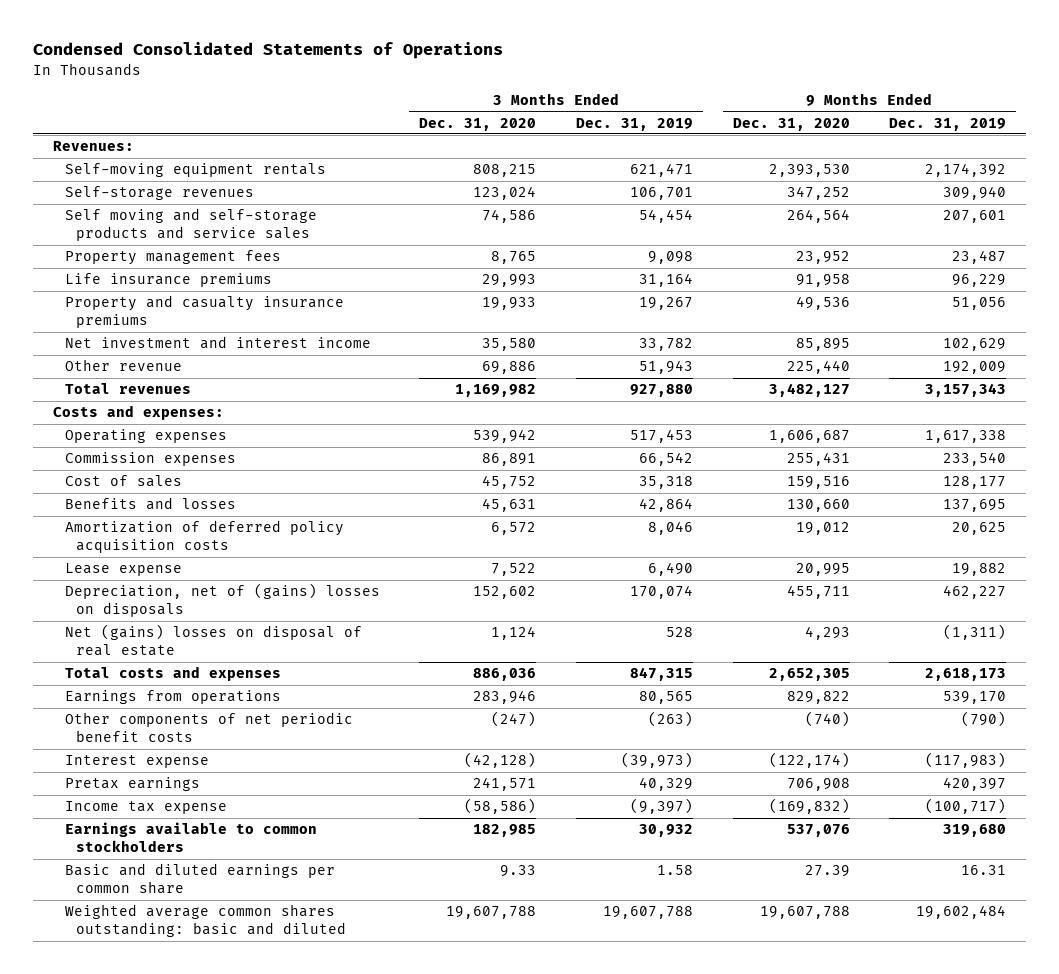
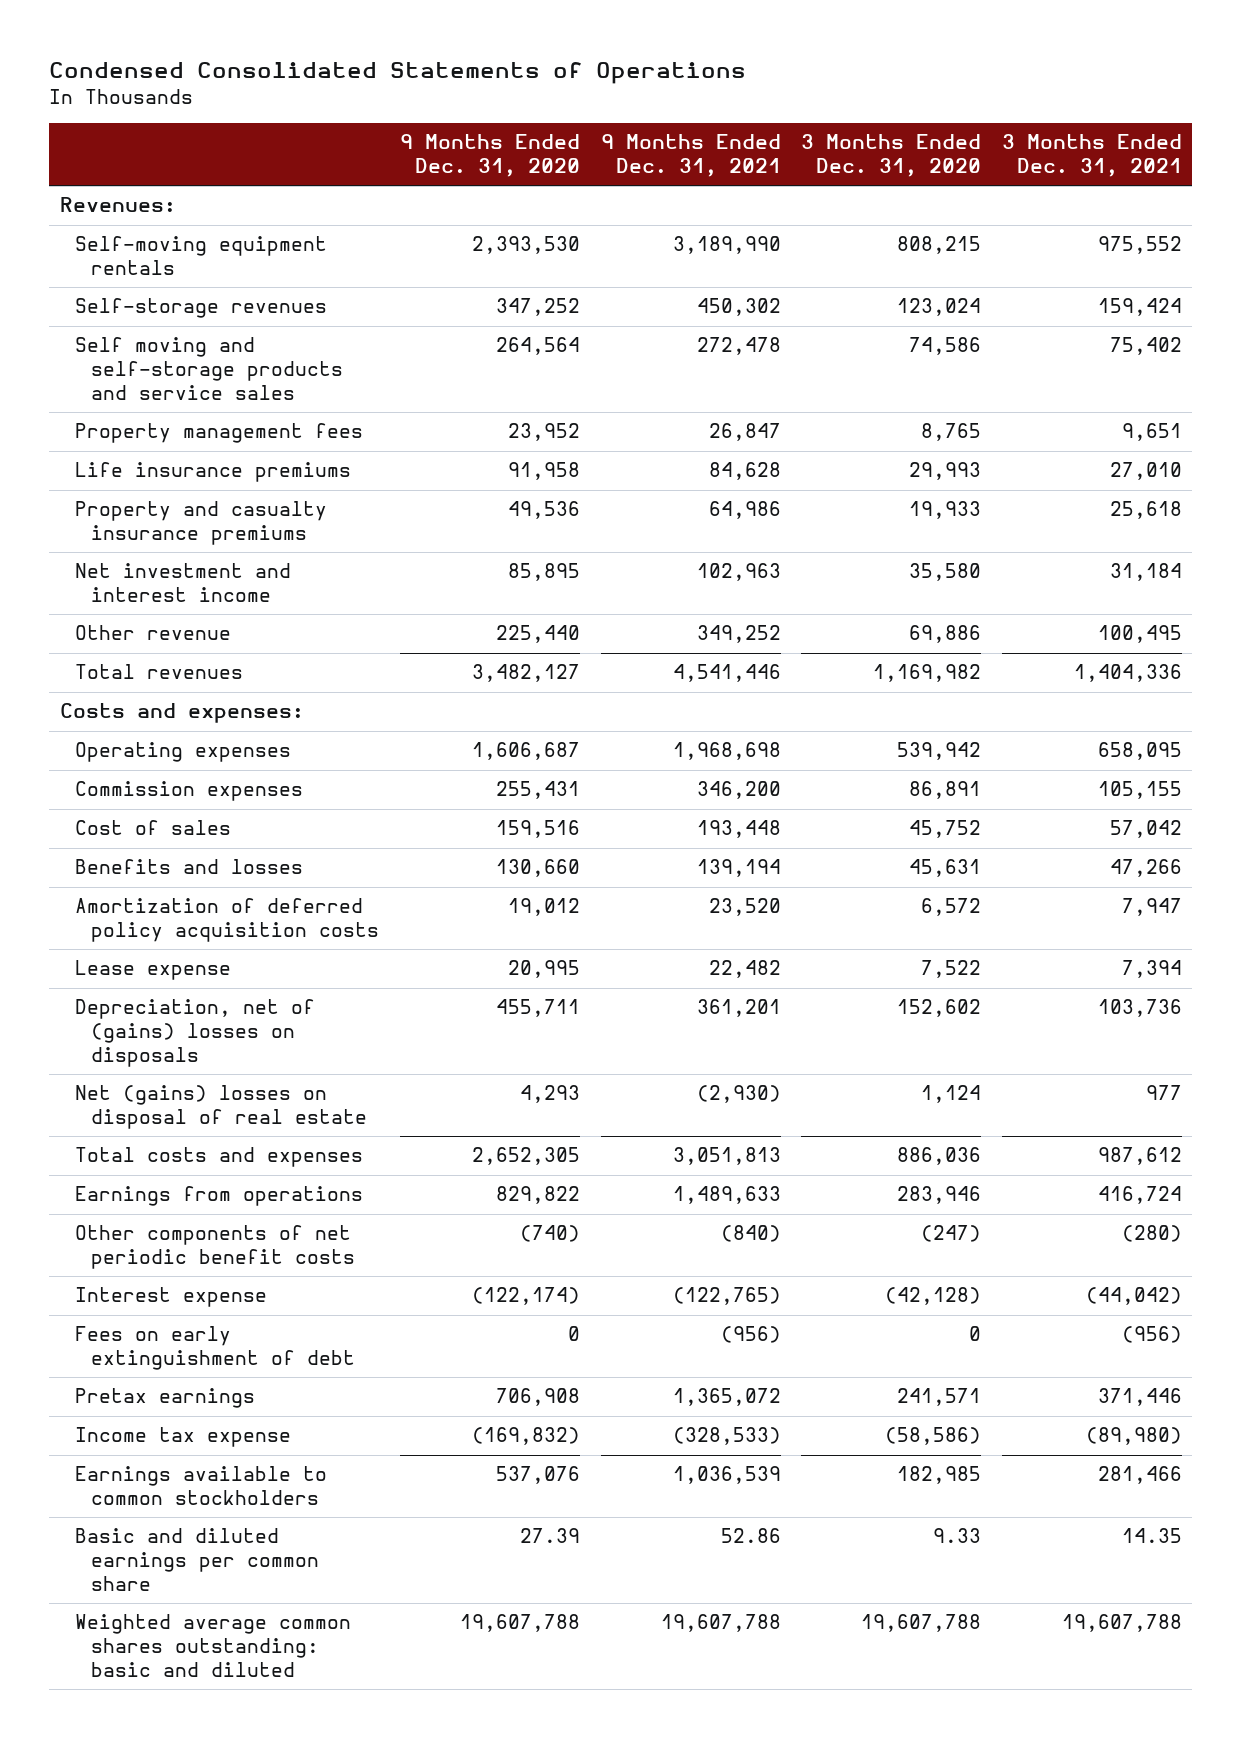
- | 3 Months Ended Dec. 31, 2020 | 3 Months Ended Dec. 31, 2019 | 9 Months Ended Dec. 31, 2020 | 9 Months Ended Dec. 31, 2019
+ | 9 Months Ended Dec. 31, 2020 | 9 Months Ended Dec. 31, 2021 | 3 Months Ended Dec. 31, 2020 | 3 Months Ended Dec. 31, 2021
+ Fees on early extinguishment of debt | 0 | (956) | 0 | (956)

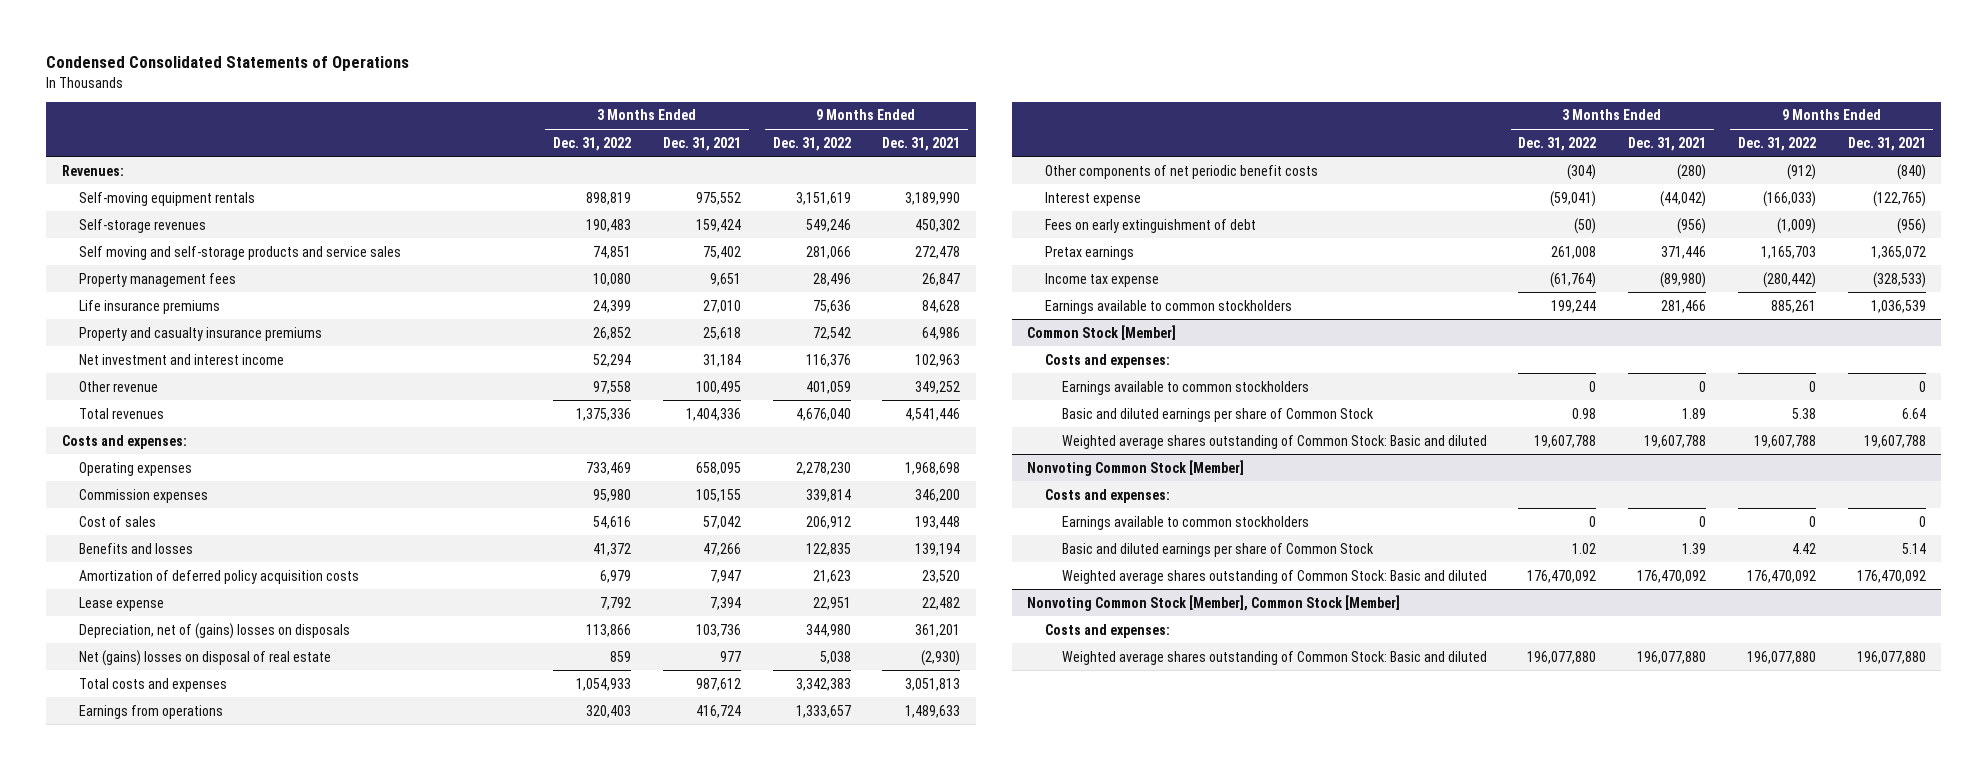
- | 9 Months Ended Dec. 31, 2020 | 9 Months Ended Dec. 31, 2021 | 3 Months Ended Dec. 31, 2020 | 3 Months Ended Dec. 31, 2021
+ | 3 Months Ended Dec. 31, 2022 | 3 Months Ended Dec. 31, 2021 | 9 Months Ended Dec. 31, 2022 | 9 Months Ended Dec. 31, 2021
- Basic and diluted earnings per common share | 27.39 | 52.86 | 9.33 | 14.35
- Weighted average common shares outstanding: basic and diluted | 19,607,788 | 19,607,788 | 19,607,788 | 19,607,788
+ Common Stock [Member]
+ Costs and expenses:
+ Earnings available to common stockholders | 0 | 0 | 0 | 0
+ Basic and diluted earnings per share of Common Stock | 0.98 | 1.89 | 5.38 | 6.64
+ Weighted average shares outstanding of Common Stock: Basic and diluted | 19,607,788 | 19,607,788 | 19,607,788 | 19,607,788
+ Nonvoting Common Stock [Member]
+ Costs and expenses:
+ Earnings available to common stockholders | 0 | 0 | 0 | 0
+ Basic and diluted earnings per share of Common Stock | 1.02 | 1.39 | 4.42 | 5.14
+ Weighted average shares outstanding of Common Stock: Basic and diluted | 176,470,092 | 176,470,092 | 176,470,092 | 176,470,092
+ Nonvoting Common Stock [Member], Common Stock [Member]
+ Costs and expenses:
+ Weighted average shares outstanding of Common Stock: Basic and diluted | 196,077,880 | 196,077,880 | 196,077,880 | 196,077,880

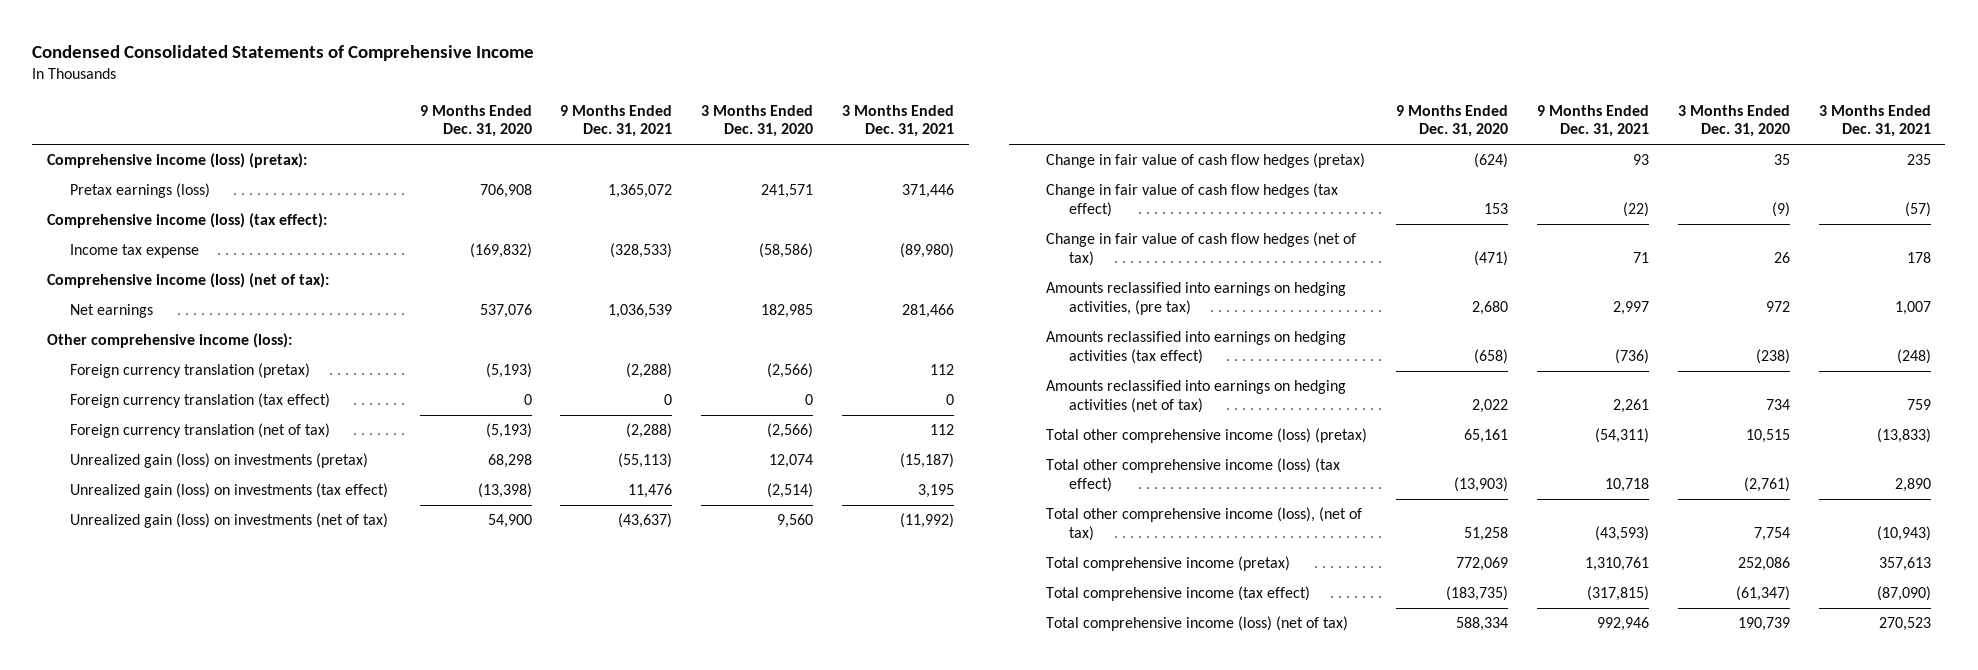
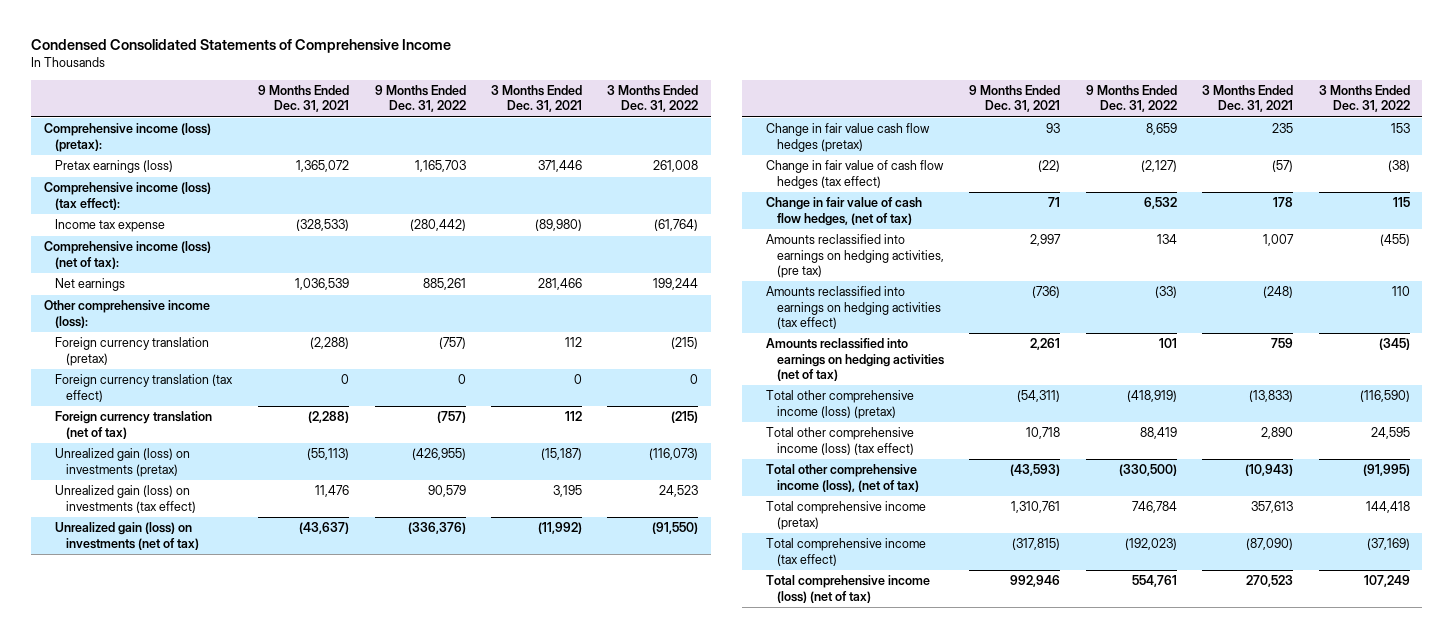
- | 9 Months Ended Dec. 31, 2020 | 9 Months Ended Dec. 31, 2021 | 3 Months Ended Dec. 31, 2020 | 3 Months Ended Dec. 31, 2021
+ | 9 Months Ended Dec. 31, 2021 | 9 Months Ended Dec. 31, 2022 | 3 Months Ended Dec. 31, 2021 | 3 Months Ended Dec. 31, 2022
- Change in fair value of cash flow hedges (pretax) | (624) | 93 | 35 | 235
+ Change in fair value cash flow hedges (pretax) | 93 | 8,659 | 235 | 153
- Change in fair value of cash flow hedges (net of tax) | (471) | 71 | 26 | 178
+ Change in fair value of cash flow hedges, (net of tax) | 71 | 6,532 | 178 | 115

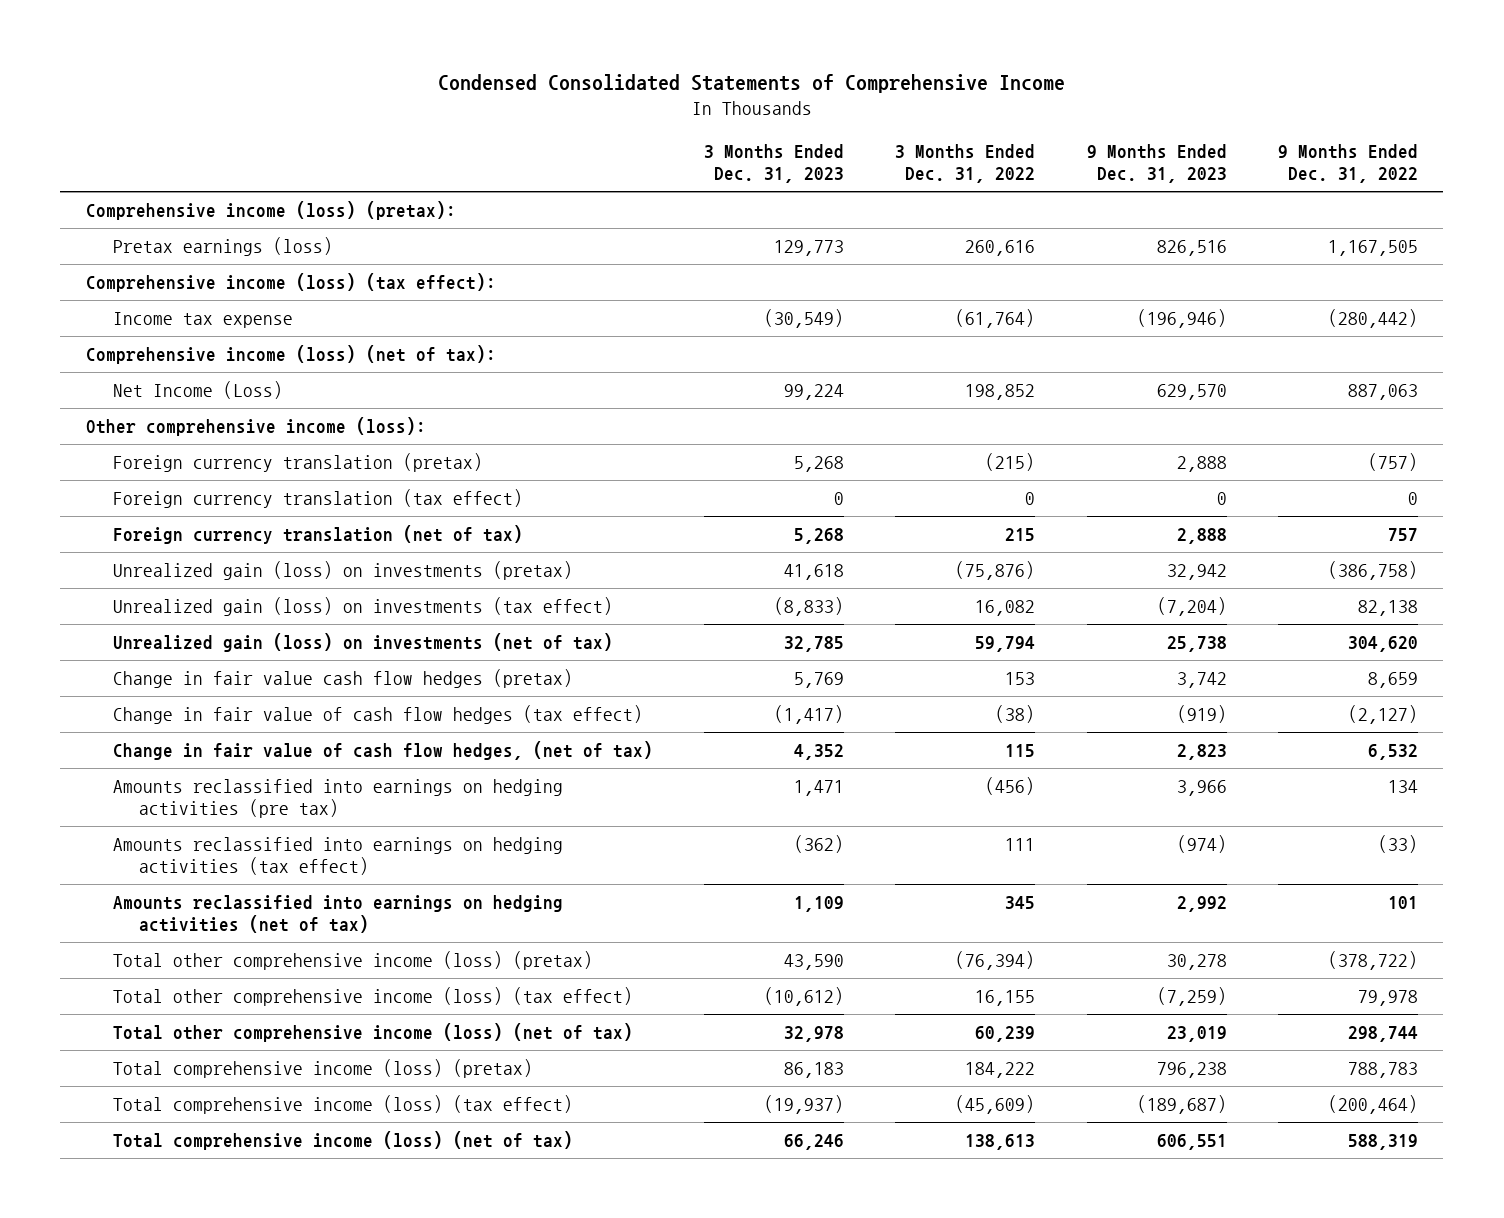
- | 9 Months Ended Dec. 31, 2021 | 9 Months Ended Dec. 31, 2022 | 3 Months Ended Dec. 31, 2021 | 3 Months Ended Dec. 31, 2022
+ | 3 Months Ended Dec. 31, 2023 | 3 Months Ended Dec. 31, 2022 | 9 Months Ended Dec. 31, 2023 | 9 Months Ended Dec. 31, 2022
- Pretax earnings (loss) | 1,365,072 | 1,165,703 | 371,446 | 261,008
+ Pretax earnings (loss) | 129,773 | 260,616 | 826,516 | 1,167,505
- Net earnings | 1,036,539 | 885,261 | 281,466 | 199,244
+ Net Income (Loss) | 99,224 | 198,852 | 629,570 | 887,063
- Foreign currency translation (net of tax) | (2,288) | (757) | 112 | (215)
- Unrealized gain (loss) on investments (pretax) | (55,113) | (426,955) | (15,187) | (116,073)
- Unrealized gain (loss) on investments (tax effect) | 11,476 | 90,579 | 3,195 | 24,523
- Unrealized gain (loss) on investments (net of tax) | (43,637) | (336,376) | (11,992) | (91,550)
+ Foreign currency translation (net of tax) | 5,268 | 215 | 2,888 | 757
+ Unrealized gain (loss) on investments (pretax) | 41,618 | (75,876) | 32,942 | (386,758)
+ Unrealized gain (loss) on investments (tax effect) | (8,833) | 16,082 | (7,204) | 82,138
+ Unrealized gain (loss) on investments (net of tax) | 32,785 | 59,794 | 25,738 | 304,620
- Amounts reclassified into earnings on hedging activities, (pre tax) | 2,997 | 134 | 1,007 | (455)
- Amounts reclassified into earnings on hedging activities (tax effect) | (736) | (33) | (248) | 110
- Amounts reclassified into earnings on hedging activities (net of tax) | 2,261 | 101 | 759 | (345)
- Total other comprehensive income (loss) (pretax) | (54,311) | (418,919) | (13,833) | (116,590)
- Total other comprehensive income (loss) (tax effect) | 10,718 | 88,419 | 2,890 | 24,595
- Total other comprehensive income (loss), (net of tax) | (43,593) | (330,500) | (10,943) | (91,995)
- Total comprehensive income (pretax) | 1,310,761 | 746,784 | 357,613 | 144,418
- Total comprehensive income (tax effect) | (317,815) | (192,023) | (87,090) | (37,169)
- Total comprehensive income (loss) (net of tax) | 992,946 | 554,761 | 270,523 | 107,249
+ Amounts reclassified into earnings on hedging activities (pre tax) | 1,471 | (456) | 3,966 | 134
+ Amounts reclassified into earnings on hedging activities (tax effect) | (362) | 111 | (974) | (33)
+ Amounts reclassified into earnings on hedging activities (net of tax) | 1,109 | 345 | 2,992 | 101
+ Total other comprehensive income (loss) (pretax) | 43,590 | (76,394) | 30,278 | (378,722)
+ Total other comprehensive income (loss) (tax effect) | (10,612) | 16,155 | (7,259) | 79,978
+ Total other comprehensive income (loss) (net of tax) | 32,978 | 60,239 | 23,019 | 298,744
+ Total comprehensive income (loss) (pretax) | 86,183 | 184,222 | 796,238 | 788,783
+ Total comprehensive income (loss) (tax effect) | (19,937) | (45,609) | (189,687) | (200,464)
+ Total comprehensive income (loss) (net of tax) | 66,246 | 138,613 | 606,551 | 588,319

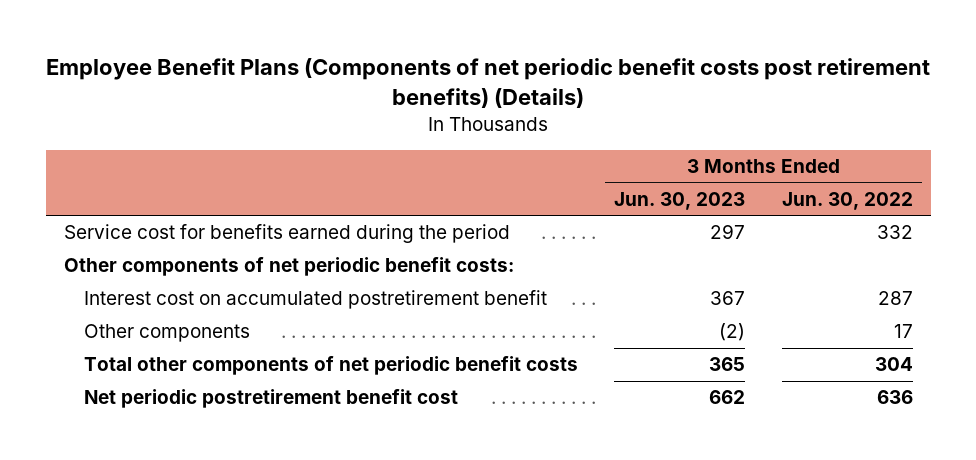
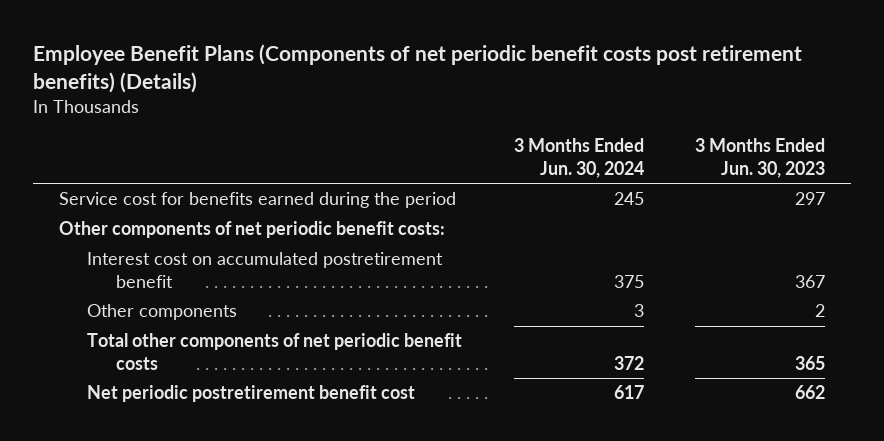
- | 3 Months Ended Jun. 30, 2023 | 3 Months Ended Jun. 30, 2022
+ | 3 Months Ended Jun. 30, 2024 | 3 Months Ended Jun. 30, 2023
- Other components | (2) | 17
+ Other components | 3 | 2

